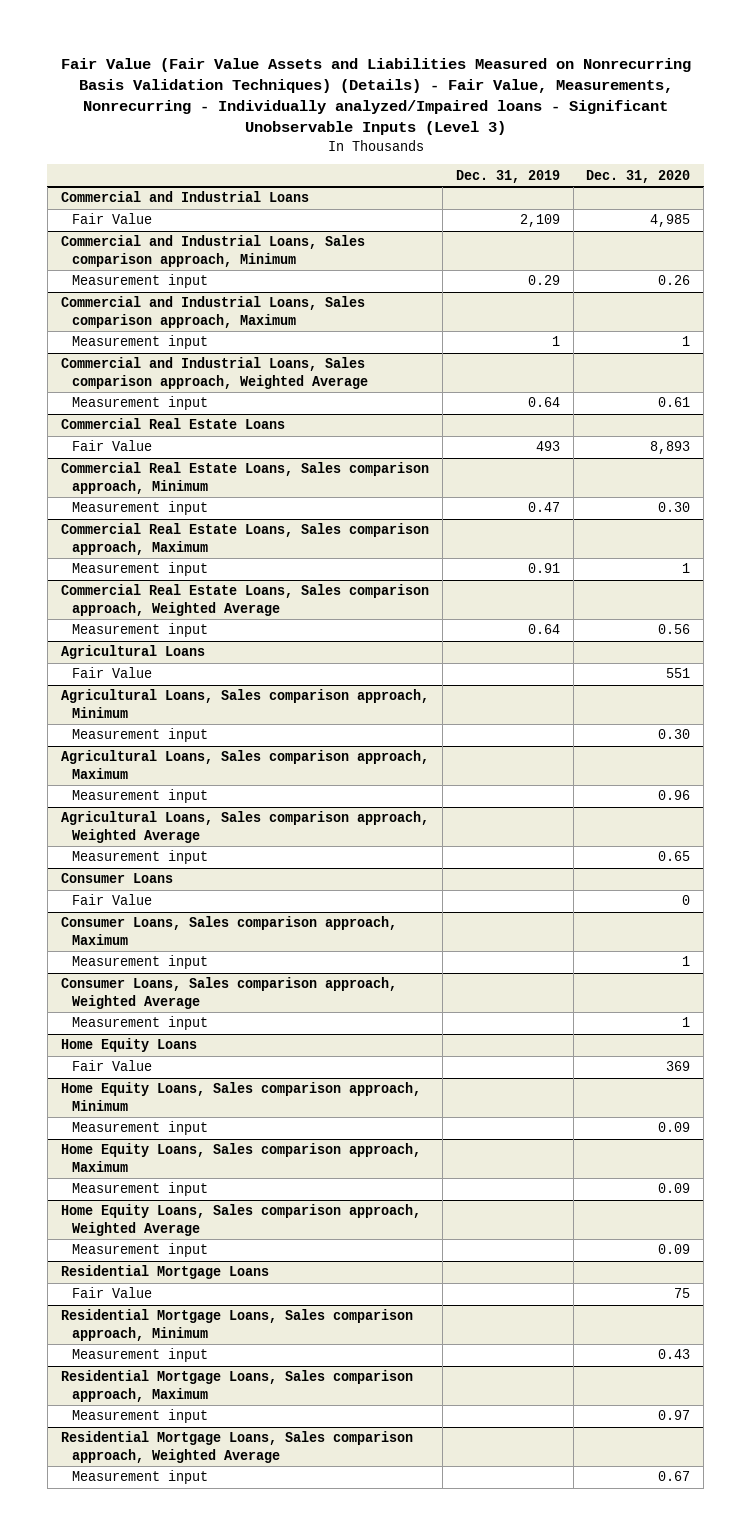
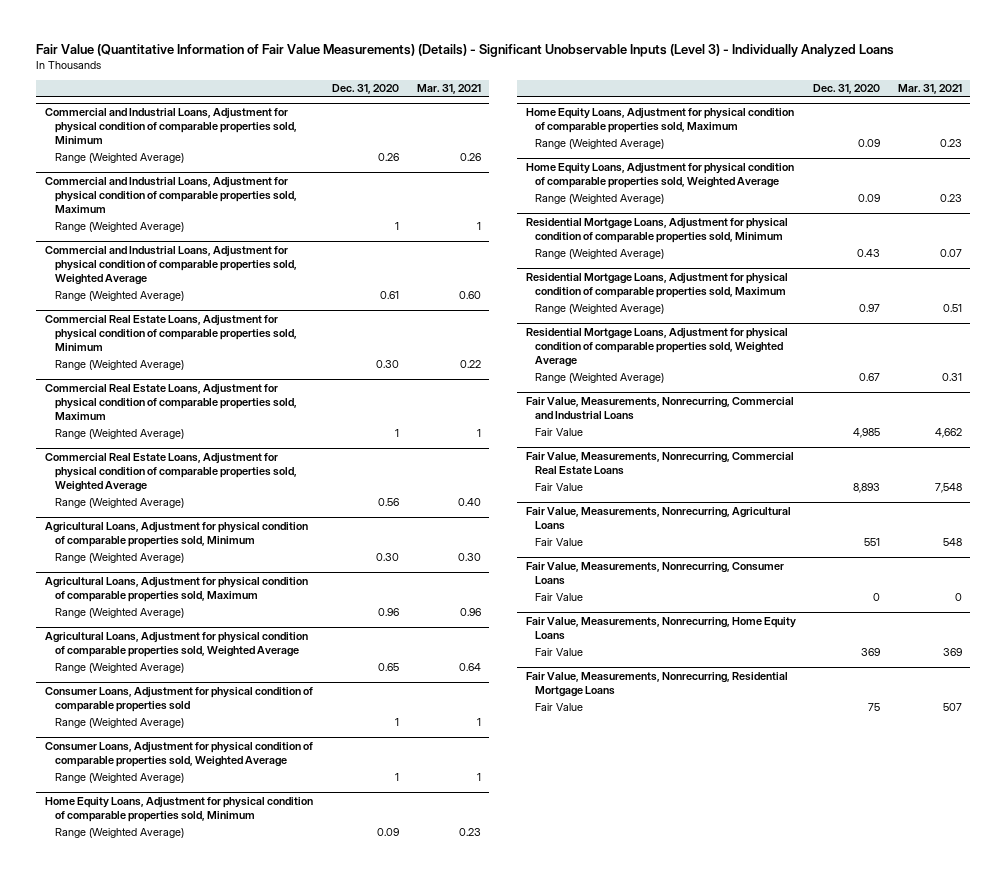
- Fair Value (Fair Value Assets and Liabilities Measured on Nonrecurring Basis Validation Techniques) (Details) - Fair Value, Measurements, Nonrecurring - Individually analyzed/Impaired loans - Significant Unobservable Inputs (Level 3)
+ Fair Value (Quantitative Information of Fair Value Measurements) (Details) - Significant Unobservable Inputs (Level 3) - Individually Analyzed Loans
- | Dec. 31, 2019 | Dec. 31, 2020
+ | Dec. 31, 2020 | Mar. 31, 2021
- Commercial and Industrial Loans
+ Commercial and Industrial Loans, Adjustment for physical condition of comparable properties sold, Minimum
+ Range (Weighted Average) | 0.26 | 0.26
+ Commercial and Industrial Loans, Adjustment for physical condition of comparable properties sold, Maximum
+ Range (Weighted Average) | 1 | 1
+ Commercial and Industrial Loans, Adjustment for physical condition of comparable properties sold, Weighted Average
+ Range (Weighted Average) | 0.61 | 0.60
+ Commercial Real Estate Loans, Adjustment for physical condition of comparable properties sold, Minimum
+ Range (Weighted Average) | 0.30 | 0.22
+ Commercial Real Estate Loans, Adjustment for physical condition of comparable properties sold, Maximum
+ Range (Weighted Average) | 1 | 1
+ Commercial Real Estate Loans, Adjustment for physical condition of comparable properties sold, Weighted Average
+ Range (Weighted Average) | 0.56 | 0.40
+ Agricultural Loans, Adjustment for physical condition of comparable properties sold, Minimum
+ Range (Weighted Average) | 0.30 | 0.30
+ Agricultural Loans, Adjustment for physical condition of comparable properties sold, Maximum
+ Range (Weighted Average) | 0.96 | 0.96
+ Agricultural Loans, Adjustment for physical condition of comparable properties sold, Weighted Average
+ Range (Weighted Average) | 0.65 | 0.64
+ Consumer Loans, Adjustment for physical condition of comparable properties sold
+ Range (Weighted Average) | 1 | 1
+ Consumer Loans, Adjustment for physical condition of comparable properties sold, Weighted Average
+ Range (Weighted Average) | 1 | 1
+ Home Equity Loans, Adjustment for physical condition of comparable properties sold, Minimum
+ Range (Weighted Average) | 0.09 | 0.23
+ Home Equity Loans, Adjustment for physical condition of comparable properties sold, Maximum
+ Range (Weighted Average) | 0.09 | 0.23
+ Home Equity Loans, Adjustment for physical condition of comparable properties sold, Weighted Average
+ Range (Weighted Average) | 0.09 | 0.23
+ Residential Mortgage Loans, Adjustment for physical condition of comparable properties sold, Minimum
+ Range (Weighted Average) | 0.43 | 0.07
+ Residential Mortgage Loans, Adjustment for physical condition of comparable properties sold, Maximum
+ Range (Weighted Average) | 0.97 | 0.51
+ Residential Mortgage Loans, Adjustment for physical condition of comparable properties sold, Weighted Average
+ Range (Weighted Average) | 0.67 | 0.31
+ Fair Value, Measurements, Nonrecurring, Commercial and Industrial Loans
- Commercial and Industrial Loans, Sales comparison approach, Minimum
- Measurement input | 0.29 | 0.26
- Commercial and Industrial Loans, Sales comparison approach, Maximum
- Measurement input | 1 | 1
- Commercial and Industrial Loans, Sales comparison approach, Weighted Average
- Measurement input | 0.64 | 0.61
- Commercial Real Estate Loans
+ Fair Value, Measurements, Nonrecurring, Commercial Real Estate Loans
- Commercial Real Estate Loans, Sales comparison approach, Minimum
- Measurement input | 0.47 | 0.30
- Commercial Real Estate Loans, Sales comparison approach, Maximum
- Measurement input | 0.91 | 1
- Commercial Real Estate Loans, Sales comparison approach, Weighted Average
- Measurement input | 0.64 | 0.56
- Agricultural Loans
+ Fair Value, Measurements, Nonrecurring, Agricultural Loans
- Agricultural Loans, Sales comparison approach, Minimum
- Measurement input | | 0.30
- Agricultural Loans, Sales comparison approach, Maximum
- Measurement input | | 0.96
- Agricultural Loans, Sales comparison approach, Weighted Average
- Measurement input | | 0.65
- Consumer Loans
+ Fair Value, Measurements, Nonrecurring, Consumer Loans
- Consumer Loans, Sales comparison approach, Maximum
- Measurement input | | 1
- Consumer Loans, Sales comparison approach, Weighted Average
- Measurement input | | 1
- Home Equity Loans
+ Fair Value, Measurements, Nonrecurring, Home Equity Loans
- Home Equity Loans, Sales comparison approach, Minimum
- Measurement input | | 0.09
- Home Equity Loans, Sales comparison approach, Maximum
- Measurement input | | 0.09
- Home Equity Loans, Sales comparison approach, Weighted Average
- Measurement input | | 0.09
- Residential Mortgage Loans
+ Fair Value, Measurements, Nonrecurring, Residential Mortgage Loans
- Residential Mortgage Loans, Sales comparison approach, Minimum
- Measurement input | | 0.43
- Residential Mortgage Loans, Sales comparison approach, Maximum
- Measurement input | | 0.97
- Residential Mortgage Loans, Sales comparison approach, Weighted Average
- Measurement input | | 0.67

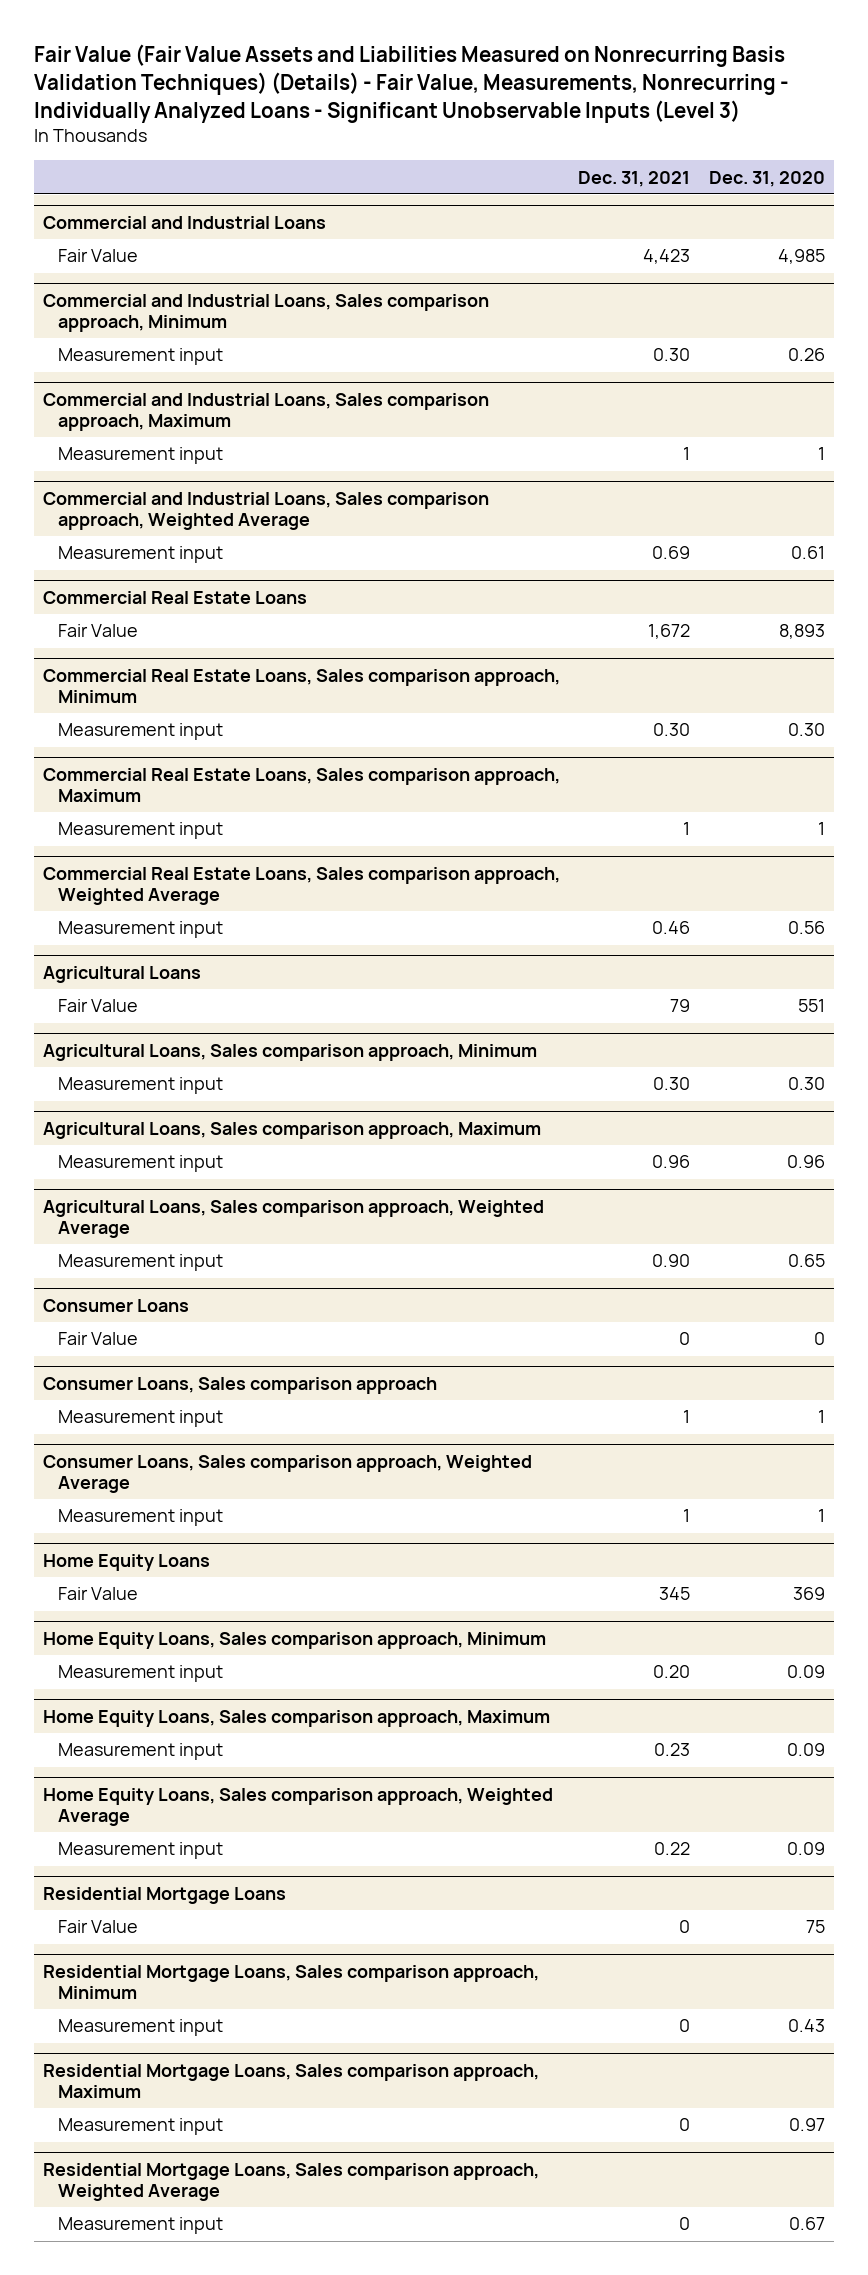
- Fair Value (Quantitative Information of Fair Value Measurements) (Details) - Significant Unobservable Inputs (Level 3) - Individually Analyzed Loans
+ Fair Value (Fair Value Assets and Liabilities Measured on Nonrecurring Basis Validation Techniques) (Details) - Fair Value, Measurements, Nonrecurring - Individually Analyzed Loans - Significant Unobservable Inputs (Level 3)
- | Dec. 31, 2020 | Mar. 31, 2021
+ | Dec. 31, 2021 | Dec. 31, 2020
- Commercial and Industrial Loans, Adjustment for physical condition of comparable properties sold, Minimum
- Range (Weighted Average) | 0.26 | 0.26
- Commercial and Industrial Loans, Adjustment for physical condition of comparable properties sold, Maximum
- Range (Weighted Average) | 1 | 1
- Commercial and Industrial Loans, Adjustment for physical condition of comparable properties sold, Weighted Average
- Range (Weighted Average) | 0.61 | 0.60
- Commercial Real Estate Loans, Adjustment for physical condition of comparable properties sold, Minimum
- Range (Weighted Average) | 0.30 | 0.22
- Commercial Real Estate Loans, Adjustment for physical condition of comparable properties sold, Maximum
- Range (Weighted Average) | 1 | 1
- Commercial Real Estate Loans, Adjustment for physical condition of comparable properties sold, Weighted Average
- Range (Weighted Average) | 0.56 | 0.40
- Agricultural Loans, Adjustment for physical condition of comparable properties sold, Minimum
- Range (Weighted Average) | 0.30 | 0.30
- Agricultural Loans, Adjustment for physical condition of comparable properties sold, Maximum
- Range (Weighted Average) | 0.96 | 0.96
- Agricultural Loans, Adjustment for physical condition of comparable properties sold, Weighted Average
- Range (Weighted Average) | 0.65 | 0.64
- Consumer Loans, Adjustment for physical condition of comparable properties sold
- Range (Weighted Average) | 1 | 1
- Consumer Loans, Adjustment for physical condition of comparable properties sold, Weighted Average
- Range (Weighted Average) | 1 | 1
- Home Equity Loans, Adjustment for physical condition of comparable properties sold, Minimum
- Range (Weighted Average) | 0.09 | 0.23
- Home Equity Loans, Adjustment for physical condition of comparable properties sold, Maximum
- Range (Weighted Average) | 0.09 | 0.23
- Home Equity Loans, Adjustment for physical condition of comparable properties sold, Weighted Average
- Range (Weighted Average) | 0.09 | 0.23
- Residential Mortgage Loans, Adjustment for physical condition of comparable properties sold, Minimum
- Range (Weighted Average) | 0.43 | 0.07
- Residential Mortgage Loans, Adjustment for physical condition of comparable properties sold, Maximum
- Range (Weighted Average) | 0.97 | 0.51
- Residential Mortgage Loans, Adjustment for physical condition of comparable properties sold, Weighted Average
- Range (Weighted Average) | 0.67 | 0.31
- Fair Value, Measurements, Nonrecurring, Commercial and Industrial Loans
+ Commercial and Industrial Loans
- Fair Value, Measurements, Nonrecurring, Commercial Real Estate Loans
+ Commercial and Industrial Loans, Sales comparison approach, Minimum
+ Measurement input | 0.30 | 0.26
+ Commercial and Industrial Loans, Sales comparison approach, Maximum
+ Measurement input | 1 | 1
+ Commercial and Industrial Loans, Sales comparison approach, Weighted Average
+ Measurement input | 0.69 | 0.61
+ Commercial Real Estate Loans
- Fair Value, Measurements, Nonrecurring, Agricultural Loans
+ Commercial Real Estate Loans, Sales comparison approach, Minimum
+ Measurement input | 0.30 | 0.30
+ Commercial Real Estate Loans, Sales comparison approach, Maximum
+ Measurement input | 1 | 1
+ Commercial Real Estate Loans, Sales comparison approach, Weighted Average
+ Measurement input | 0.46 | 0.56
+ Agricultural Loans
- Fair Value, Measurements, Nonrecurring, Consumer Loans
+ Agricultural Loans, Sales comparison approach, Minimum
+ Measurement input | 0.30 | 0.30
+ Agricultural Loans, Sales comparison approach, Maximum
+ Measurement input | 0.96 | 0.96
+ Agricultural Loans, Sales comparison approach, Weighted Average
+ Measurement input | 0.90 | 0.65
+ Consumer Loans
- Fair Value, Measurements, Nonrecurring, Home Equity Loans
+ Consumer Loans, Sales comparison approach
+ Measurement input | 1 | 1
+ Consumer Loans, Sales comparison approach, Weighted Average
+ Measurement input | 1 | 1
+ Home Equity Loans
- Fair Value, Measurements, Nonrecurring, Residential Mortgage Loans
+ Home Equity Loans, Sales comparison approach, Minimum
+ Measurement input | 0.20 | 0.09
+ Home Equity Loans, Sales comparison approach, Maximum
+ Measurement input | 0.23 | 0.09
+ Home Equity Loans, Sales comparison approach, Weighted Average
+ Measurement input | 0.22 | 0.09
+ Residential Mortgage Loans
+ Residential Mortgage Loans, Sales comparison approach, Minimum
+ Measurement input | 0 | 0.43
+ Residential Mortgage Loans, Sales comparison approach, Maximum
+ Measurement input | 0 | 0.97
+ Residential Mortgage Loans, Sales comparison approach, Weighted Average
+ Measurement input | 0 | 0.67

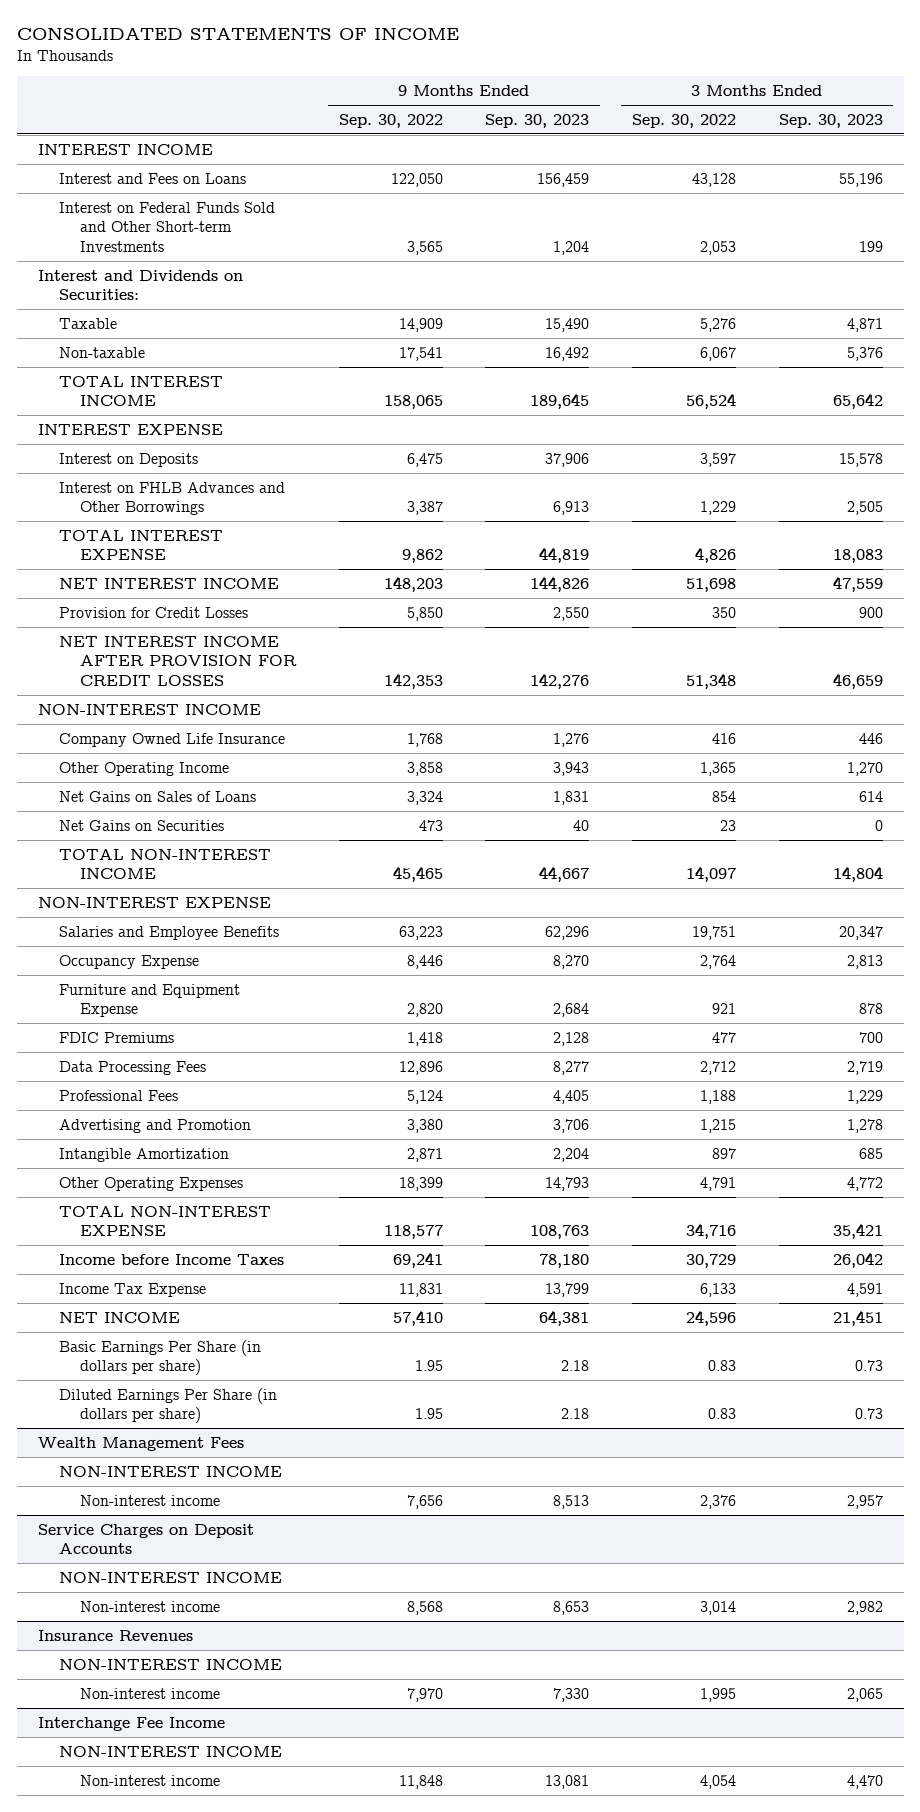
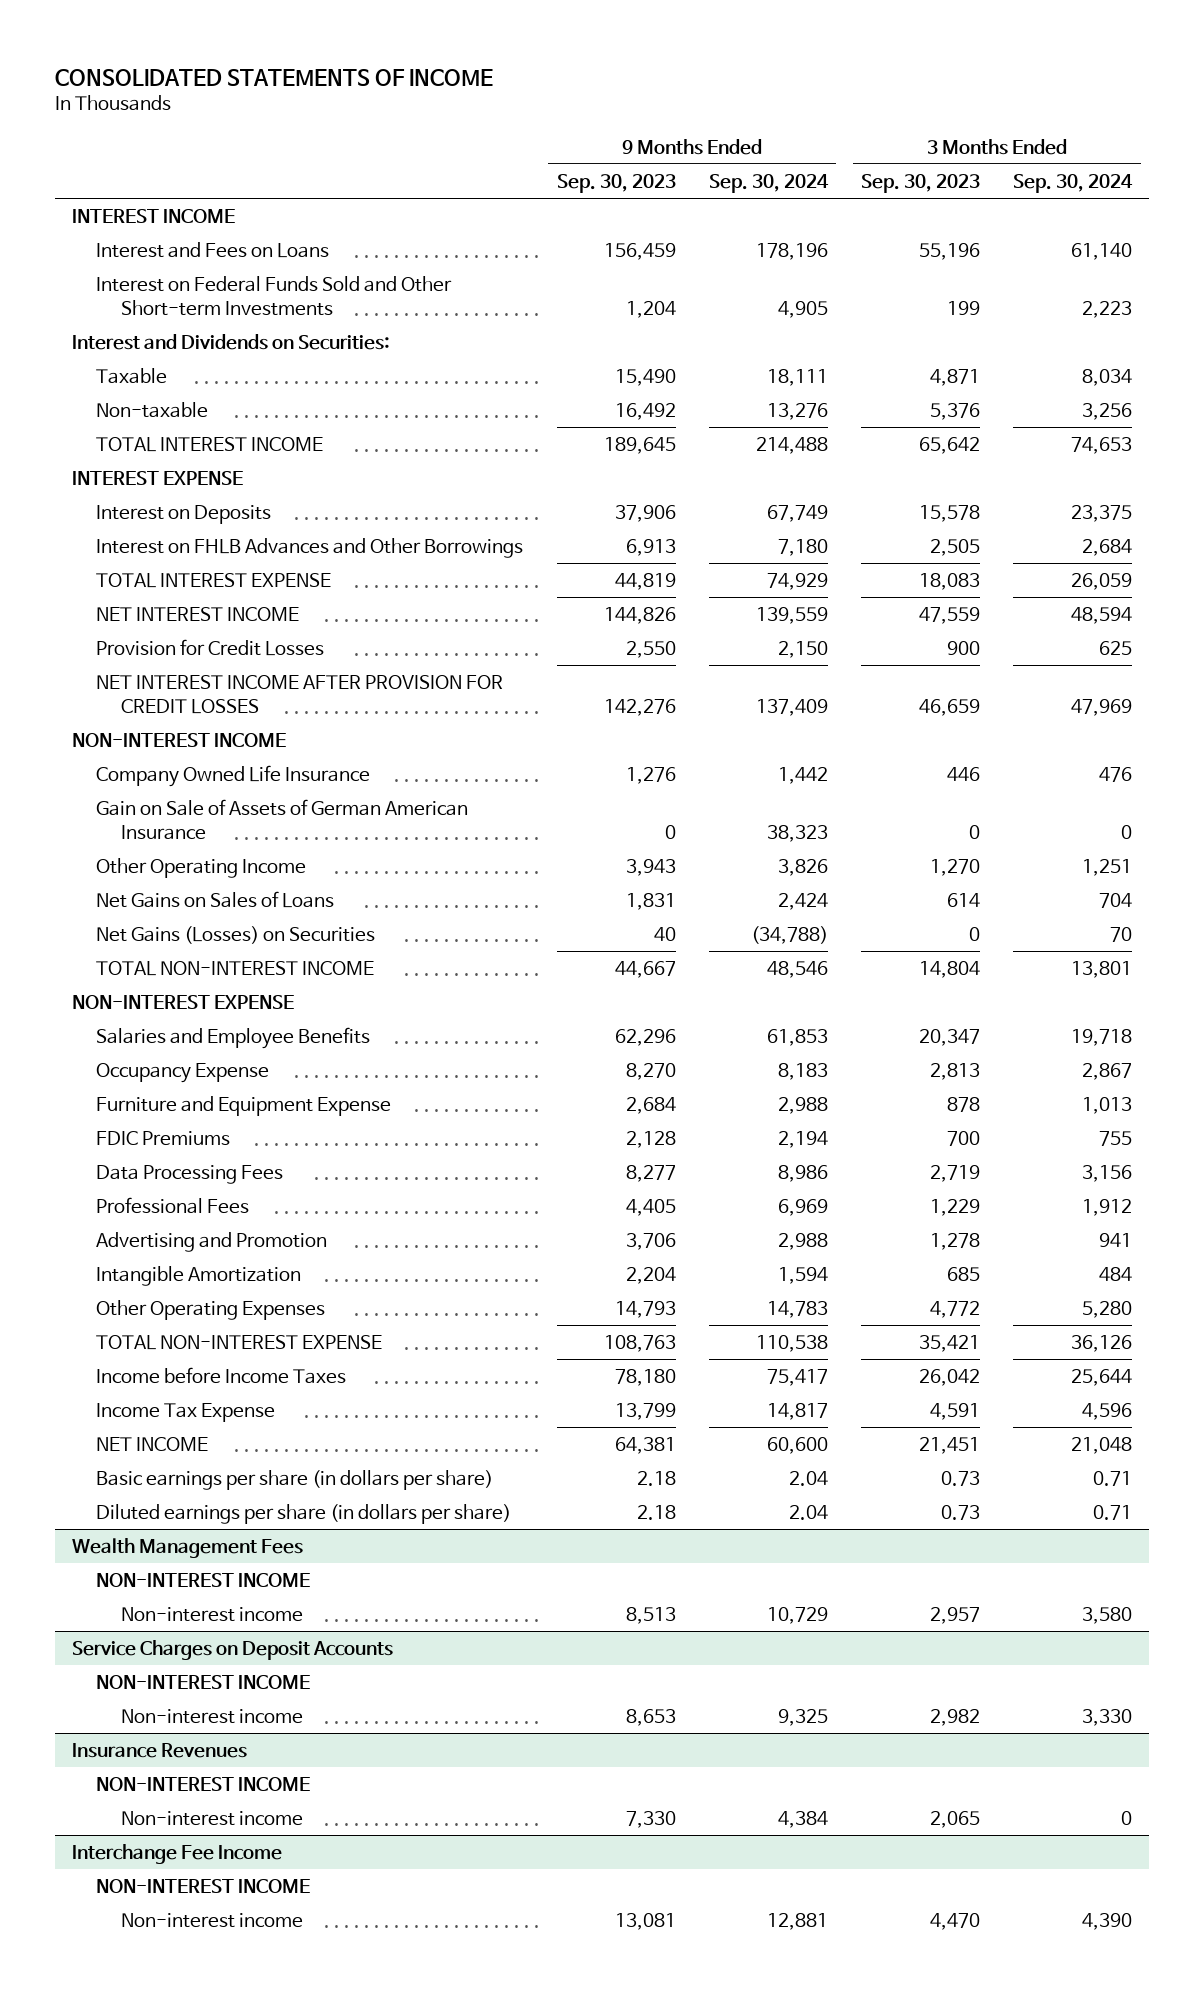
- | 9 Months Ended Sep. 30, 2022 | 9 Months Ended Sep. 30, 2023 | 3 Months Ended Sep. 30, 2022 | 3 Months Ended Sep. 30, 2023
+ | 9 Months Ended Sep. 30, 2023 | 9 Months Ended Sep. 30, 2024 | 3 Months Ended Sep. 30, 2023 | 3 Months Ended Sep. 30, 2024
+ Gain on Sale of Assets of German American Insurance | 0 | 38,323 | 0 | 0
- Net Gains on Securities | 473 | 40 | 23 | 0
+ Net Gains (Losses) on Securities | 40 | (34,788) | 0 | 70
- Basic Earnings Per Share (in dollars per share) | 1.95 | 2.18 | 0.83 | 0.73
- Diluted Earnings Per Share (in dollars per share) | 1.95 | 2.18 | 0.83 | 0.73
+ Basic earnings per share (in dollars per share) | 2.18 | 2.04 | 0.73 | 0.71
+ Diluted earnings per share (in dollars per share) | 2.18 | 2.04 | 0.73 | 0.71

